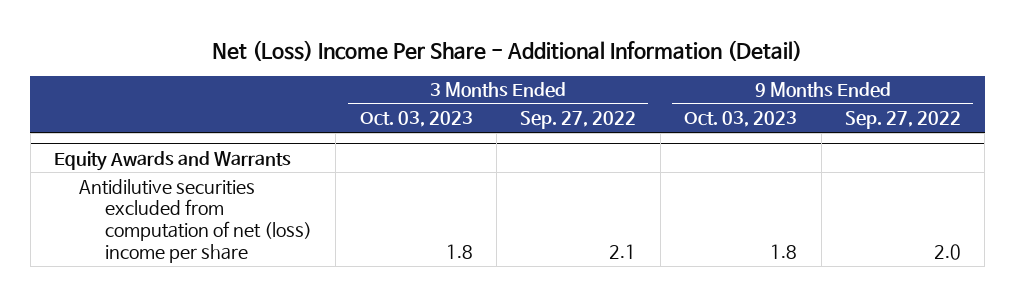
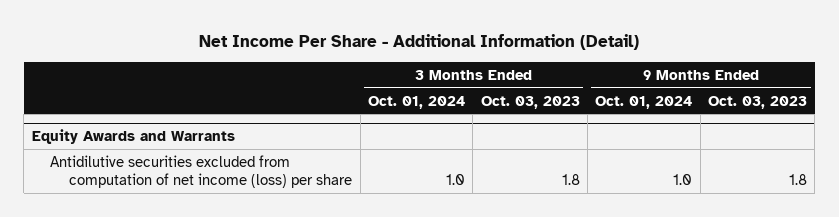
- Net (Loss) Income Per Share - Additional Information (Detail)
+ Net Income Per Share - Additional Information (Detail)
- | 3 Months Ended Oct. 03, 2023 | 3 Months Ended Sep. 27, 2022 | 9 Months Ended Oct. 03, 2023 | 9 Months Ended Sep. 27, 2022
+ | 3 Months Ended Oct. 01, 2024 | 3 Months Ended Oct. 03, 2023 | 9 Months Ended Oct. 01, 2024 | 9 Months Ended Oct. 03, 2023
@ Equity Awards and Warrants
- Antidilutive securities excluded from computation of net (loss) income per share | 1.8 | 2.1 | 1.8 | 2.0
+ Antidilutive securities excluded from computation of net income (loss) per share | 1.0 | 1.8 | 1.0 | 1.8

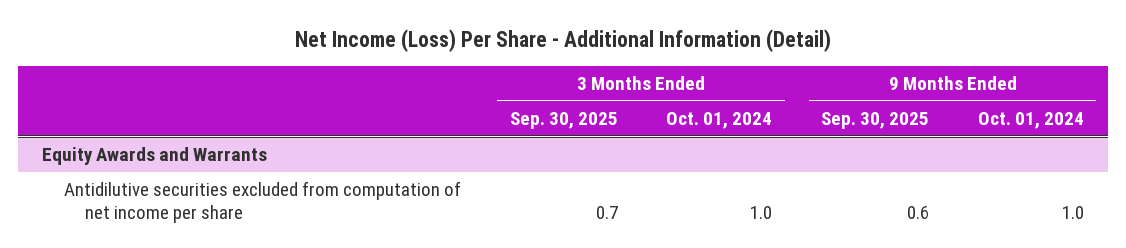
- Net Income Per Share - Additional Information (Detail)
+ Net Income (Loss) Per Share - Additional Information (Detail)
- | 3 Months Ended Oct. 01, 2024 | 3 Months Ended Oct. 03, 2023 | 9 Months Ended Oct. 01, 2024 | 9 Months Ended Oct. 03, 2023
+ | 3 Months Ended Sep. 30, 2025 | 3 Months Ended Oct. 01, 2024 | 9 Months Ended Sep. 30, 2025 | 9 Months Ended Oct. 01, 2024
@ Equity Awards and Warrants
- Antidilutive securities excluded from computation of net income (loss) per share | 1.0 | 1.8 | 1.0 | 1.8
+ Antidilutive securities excluded from computation of net income per share | 0.7 | 1.0 | 0.6 | 1.0

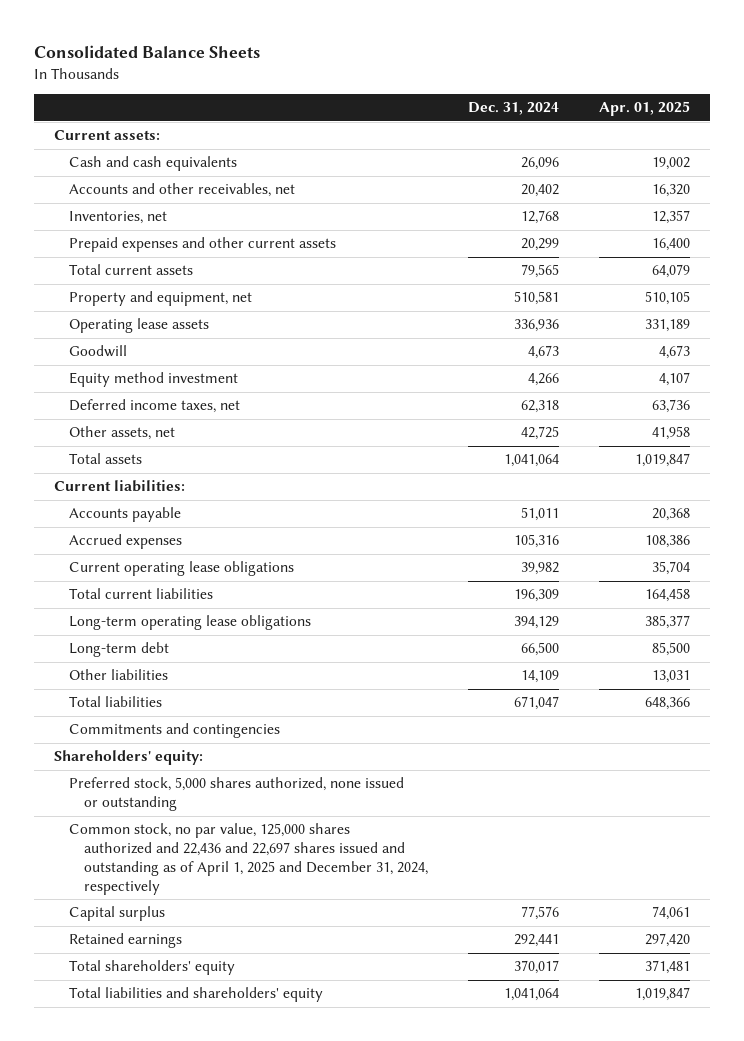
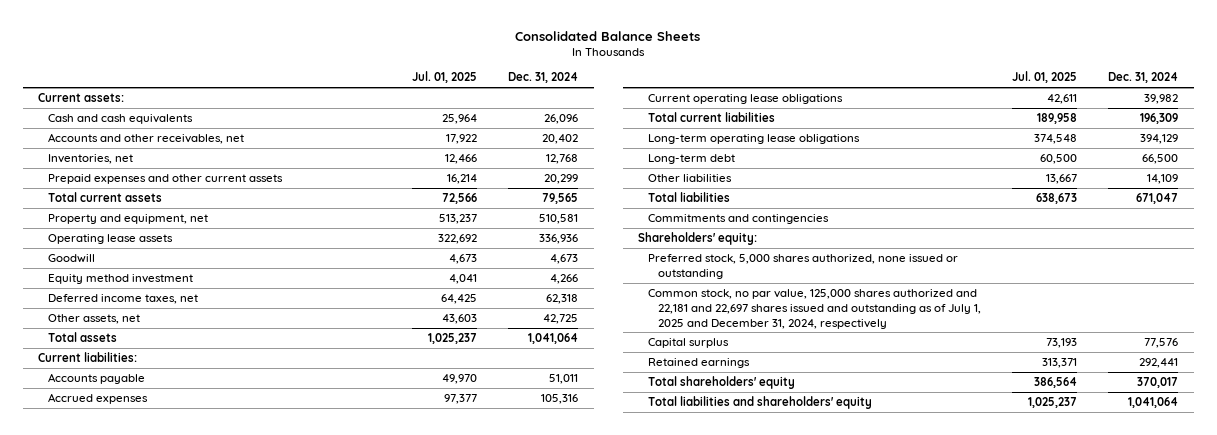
- | Dec. 31, 2024 | Apr. 01, 2025
+ | Jul. 01, 2025 | Dec. 31, 2024
- Common stock, no par value, 125,000 shares authorized and 22,436 and 22,697 shares issued and outstanding as of April 1, 2025 and December 31, 2024, respectively
+ Common stock, no par value, 125,000 shares authorized and 22,181 and 22,697 shares issued and outstanding as of July 1, 2025 and December 31, 2024, respectively

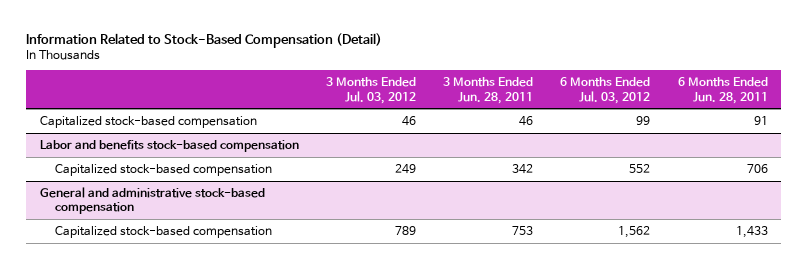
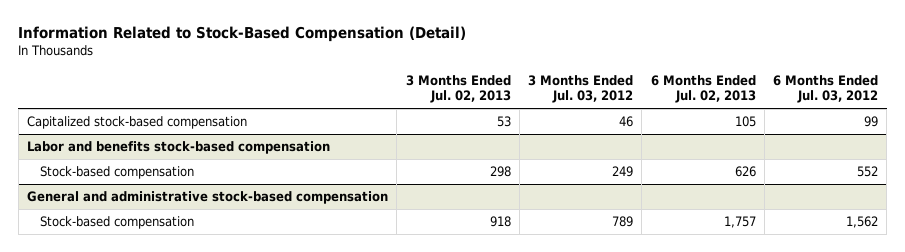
- | 3 Months Ended Jul. 03, 2012 | 3 Months Ended Jun. 28, 2011 | 6 Months Ended Jul. 03, 2012 | 6 Months Ended Jun. 28, 2011
+ | 3 Months Ended Jul. 02, 2013 | 3 Months Ended Jul. 03, 2012 | 6 Months Ended Jul. 02, 2013 | 6 Months Ended Jul. 03, 2012
@ Labor and benefits stock-based compensation
- Capitalized stock-based compensation | 249 | 342 | 552 | 706
+ Stock-based compensation | 298 | 249 | 626 | 552
@ General and administrative stock-based compensation
- Capitalized stock-based compensation | 789 | 753 | 1,562 | 1,433
+ Stock-based compensation | 918 | 789 | 1,757 | 1,562

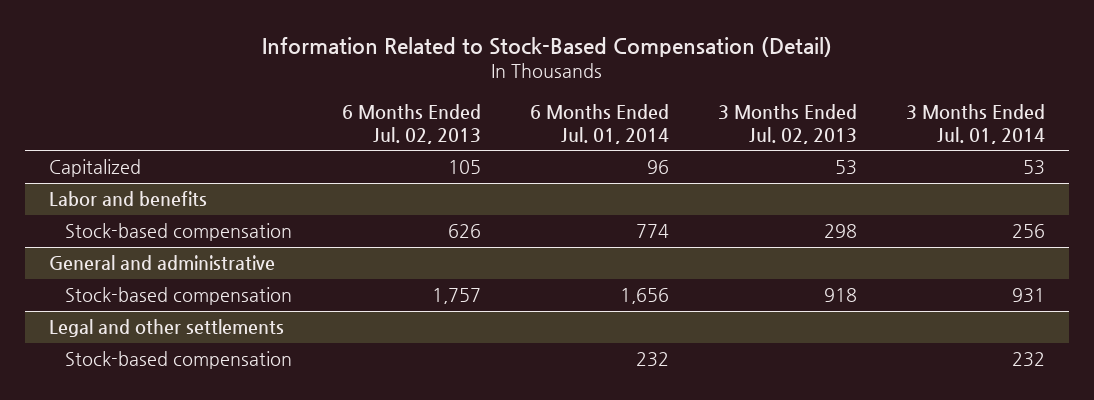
- | 3 Months Ended Jul. 02, 2013 | 3 Months Ended Jul. 03, 2012 | 6 Months Ended Jul. 02, 2013 | 6 Months Ended Jul. 03, 2012
+ | 6 Months Ended Jul. 02, 2013 | 6 Months Ended Jul. 01, 2014 | 3 Months Ended Jul. 02, 2013 | 3 Months Ended Jul. 01, 2014
- Capitalized stock-based compensation | 53 | 46 | 105 | 99
- Labor and benefits stock-based compensation
+ Capitalized | 105 | 96 | 53 | 53
+ Labor and benefits
- General and administrative stock-based compensation
+ General and administrative
+ Legal and other settlements
+ Stock-based compensation | | 232 | | 232

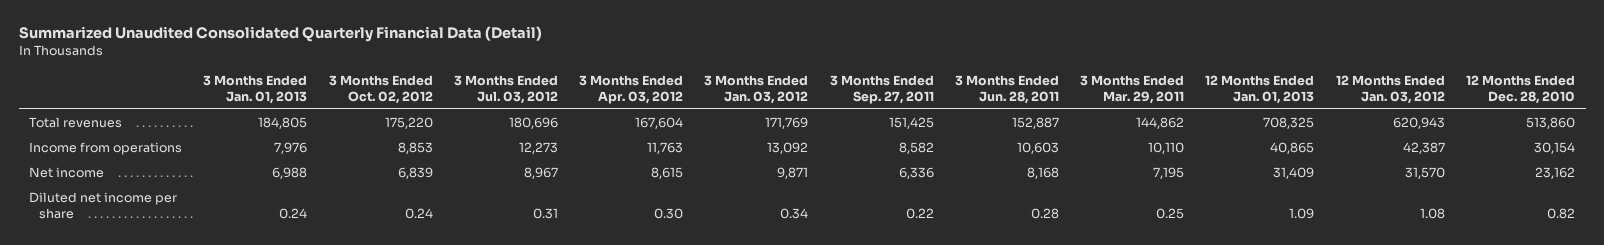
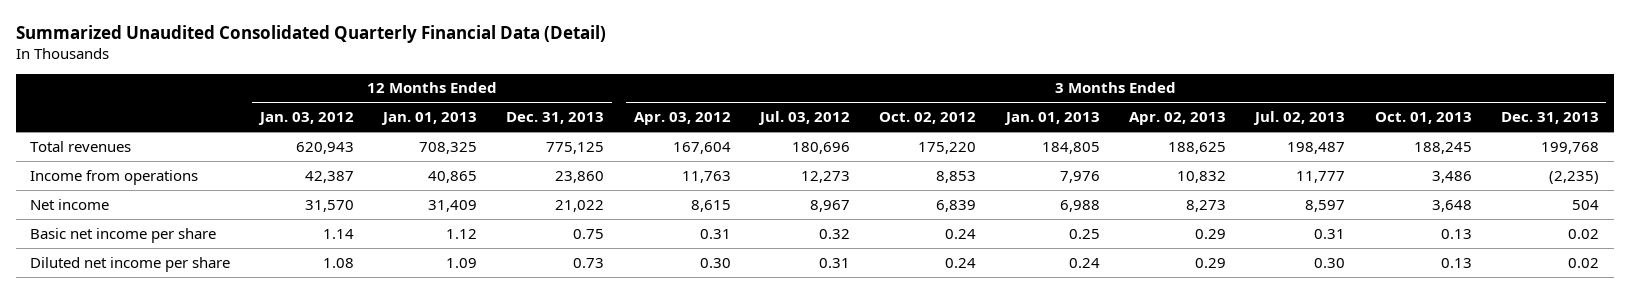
- | 3 Months Ended Jan. 01, 2013 | 3 Months Ended Oct. 02, 2012 | 3 Months Ended Jul. 03, 2012 | 3 Months Ended Apr. 03, 2012 | 3 Months Ended Jan. 03, 2012 | 3 Months Ended Sep. 27, 2011 | 3 Months Ended Jun. 28, 2011 | 3 Months Ended Mar. 29, 2011 | 12 Months Ended Jan. 01, 2013 | 12 Months Ended Jan. 03, 2012 | 12 Months Ended Dec. 28, 2010
+ | 12 Months Ended Jan. 03, 2012 | 12 Months Ended Jan. 01, 2013 | 12 Months Ended Dec. 31, 2013 | 3 Months Ended Apr. 03, 2012 | 3 Months Ended Jul. 03, 2012 | 3 Months Ended Oct. 02, 2012 | 3 Months Ended Jan. 01, 2013 | 3 Months Ended Apr. 02, 2013 | 3 Months Ended Jul. 02, 2013 | 3 Months Ended Oct. 01, 2013 | 3 Months Ended Dec. 31, 2013
+ Basic net income per share | 1.14 | 1.12 | 0.75 | 0.31 | 0.32 | 0.24 | 0.25 | 0.29 | 0.31 | 0.13 | 0.02

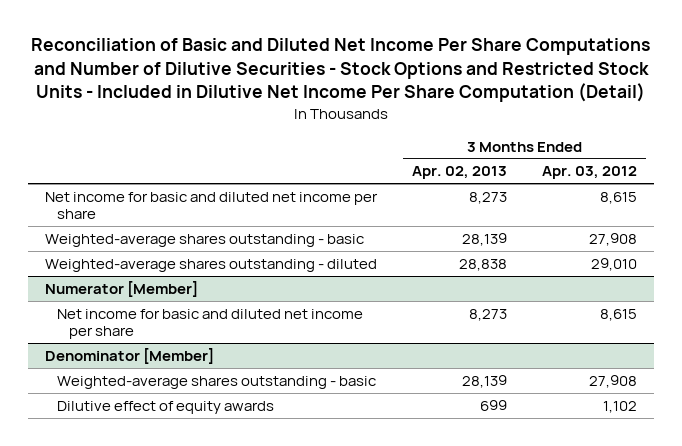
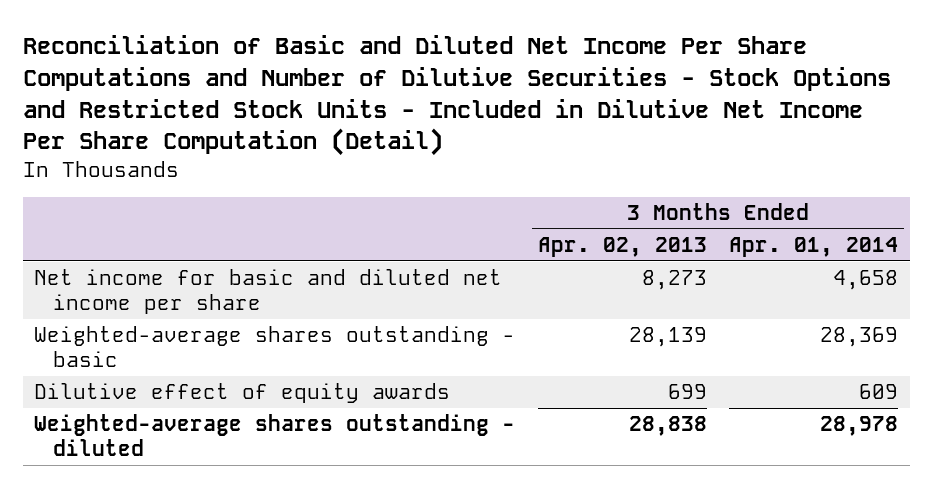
- | 3 Months Ended Apr. 02, 2013 | 3 Months Ended Apr. 03, 2012
+ | 3 Months Ended Apr. 02, 2013 | 3 Months Ended Apr. 01, 2014
- Numerator [Member]
- Net income for basic and diluted net income per share | 8,273 | 8,615
- Denominator [Member]
- Weighted-average shares outstanding - basic | 28,139 | 27,908
moved down: Weighted-average shares outstanding - diluted | 28,838 | 28,978

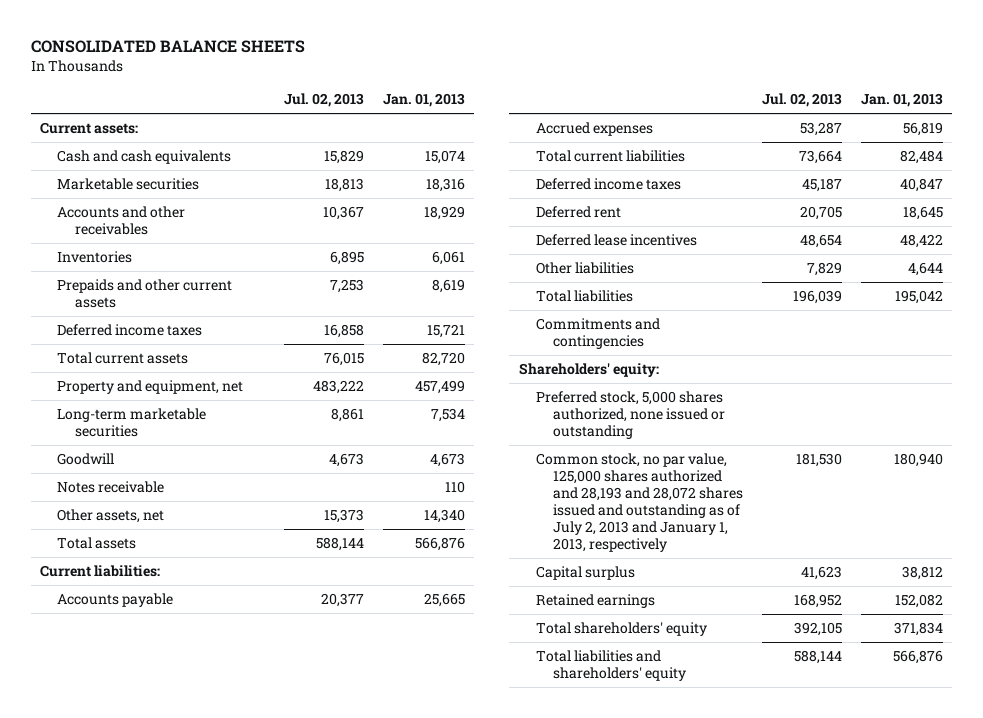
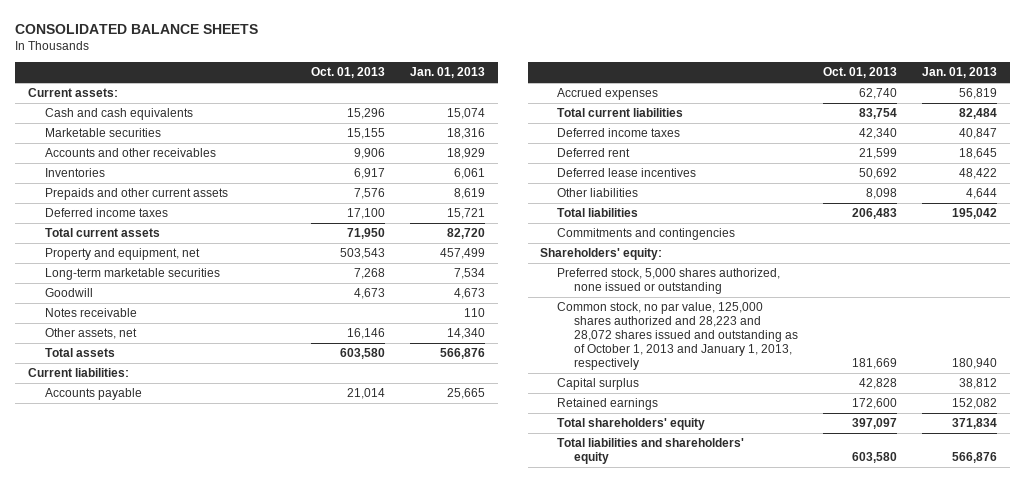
- | Jul. 02, 2013 | Jan. 01, 2013
+ | Oct. 01, 2013 | Jan. 01, 2013
- Common stock, no par value, 125,000 shares authorized and 28,193 and 28,072 shares issued and outstanding as of July 2, 2013 and January 1, 2013, respectively | 181,530 | 180,940
+ Common stock, no par value, 125,000 shares authorized and 28,223 and 28,072 shares issued and outstanding as of October 1, 2013 and January 1, 2013, respectively | 181,669 | 180,940

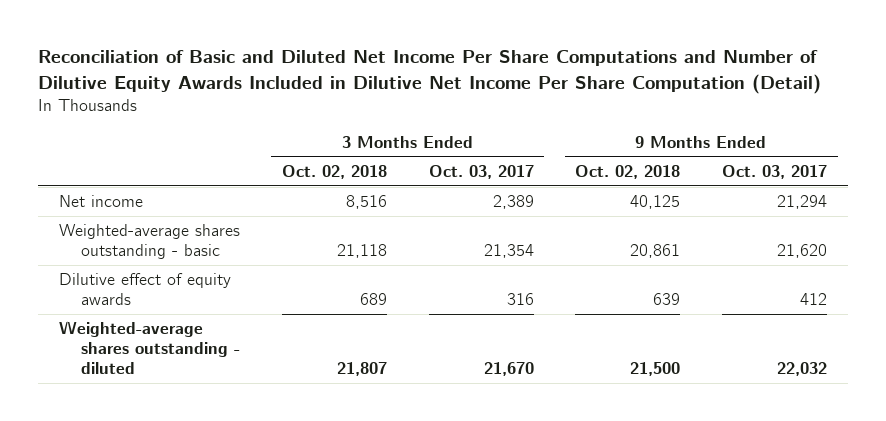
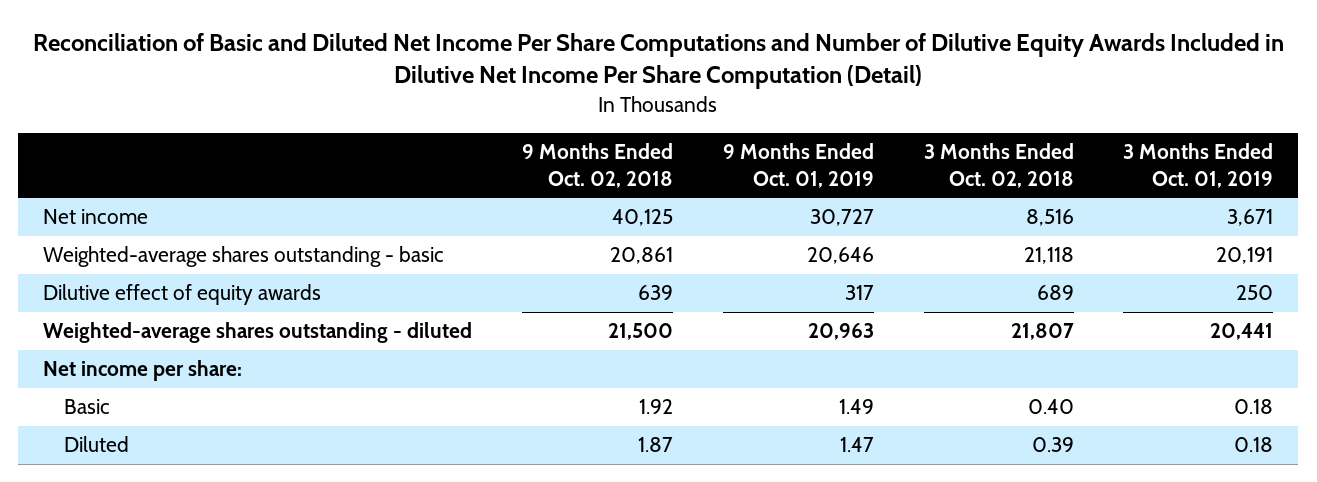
- | 3 Months Ended Oct. 02, 2018 | 3 Months Ended Oct. 03, 2017 | 9 Months Ended Oct. 02, 2018 | 9 Months Ended Oct. 03, 2017
+ | 9 Months Ended Oct. 02, 2018 | 9 Months Ended Oct. 01, 2019 | 3 Months Ended Oct. 02, 2018 | 3 Months Ended Oct. 01, 2019
+ Net income per share:
+ Basic | 1.92 | 1.49 | 0.40 | 0.18
+ Diluted | 1.87 | 1.47 | 0.39 | 0.18

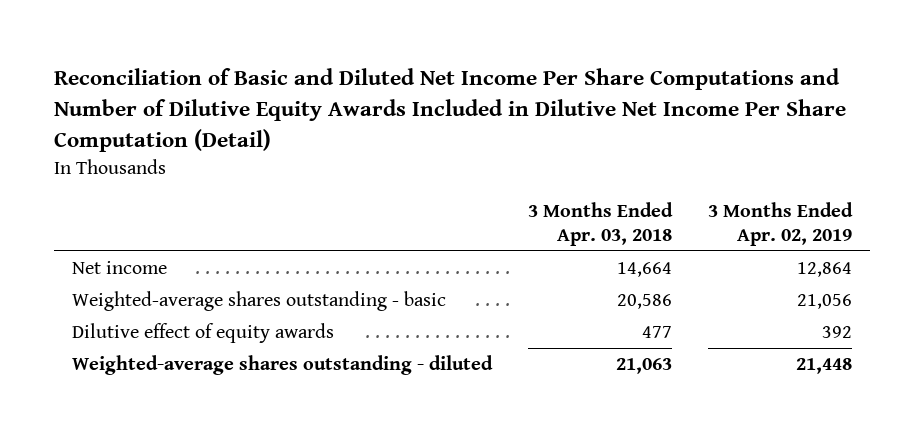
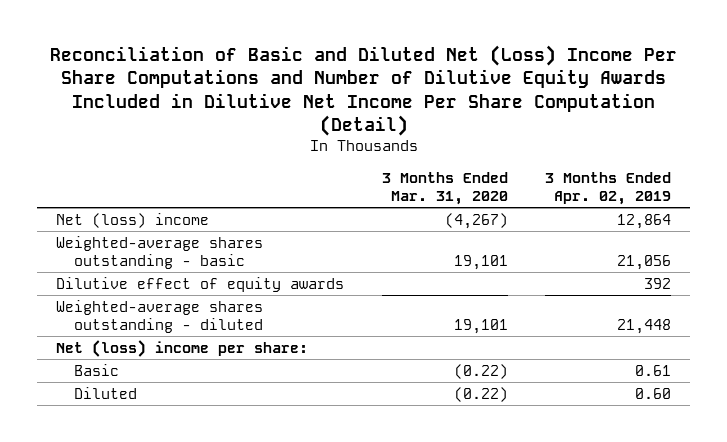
- Reconciliation of Basic and Diluted Net Income Per Share Computations and Number of Dilutive Equity Awards Included in Dilutive Net Income Per Share Computation (Detail)
+ Reconciliation of Basic and Diluted Net (Loss) Income Per Share Computations and Number of Dilutive Equity Awards Included in Dilutive Net Income Per Share Computation (Detail)
- | 3 Months Ended Apr. 03, 2018 | 3 Months Ended Apr. 02, 2019
+ | 3 Months Ended Mar. 31, 2020 | 3 Months Ended Apr. 02, 2019
- Net income | 14,664 | 12,864
+ Net (loss) income | (4,267) | 12,864
+ Net (loss) income per share:
+ Basic | (0.22) | 0.61
+ Diluted | (0.22) | 0.60

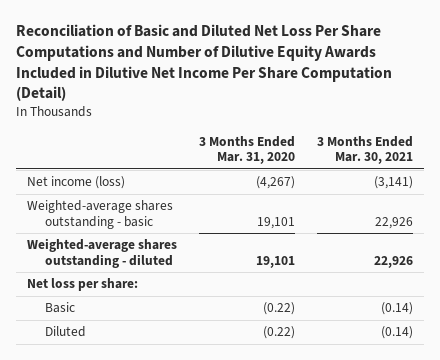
- Reconciliation of Basic and Diluted Net (Loss) Income Per Share Computations and Number of Dilutive Equity Awards Included in Dilutive Net Income Per Share Computation (Detail)
+ Reconciliation of Basic and Diluted Net Loss Per Share Computations and Number of Dilutive Equity Awards Included in Dilutive Net Income Per Share Computation (Detail)
- | 3 Months Ended Mar. 31, 2020 | 3 Months Ended Apr. 02, 2019
+ | 3 Months Ended Mar. 31, 2020 | 3 Months Ended Mar. 30, 2021
- Net (loss) income | (4,267) | 12,864
+ Net income (loss) | (4,267) | (3,141)
- Dilutive effect of equity awards | | 392
- Net (loss) income per share:
+ Net loss per share:

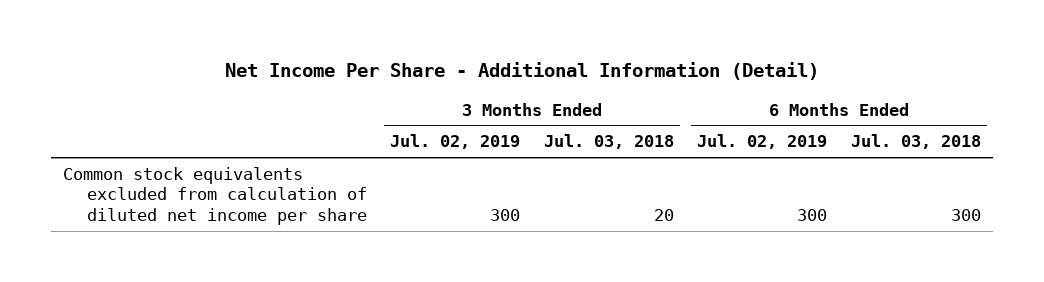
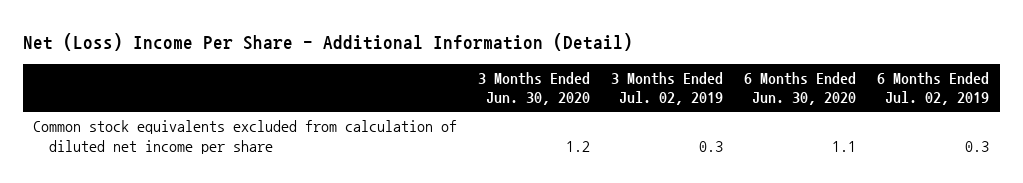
- Net Income Per Share - Additional Information (Detail)
+ Net (Loss) Income Per Share - Additional Information (Detail)
- | 3 Months Ended Jul. 02, 2019 | 3 Months Ended Jul. 03, 2018 | 6 Months Ended Jul. 02, 2019 | 6 Months Ended Jul. 03, 2018
+ | 3 Months Ended Jun. 30, 2020 | 3 Months Ended Jul. 02, 2019 | 6 Months Ended Jun. 30, 2020 | 6 Months Ended Jul. 02, 2019
- Common stock equivalents excluded from calculation of diluted net income per share | 300 | 20 | 300 | 300
+ Common stock equivalents excluded from calculation of diluted net income per share | 1.2 | 0.3 | 1.1 | 0.3

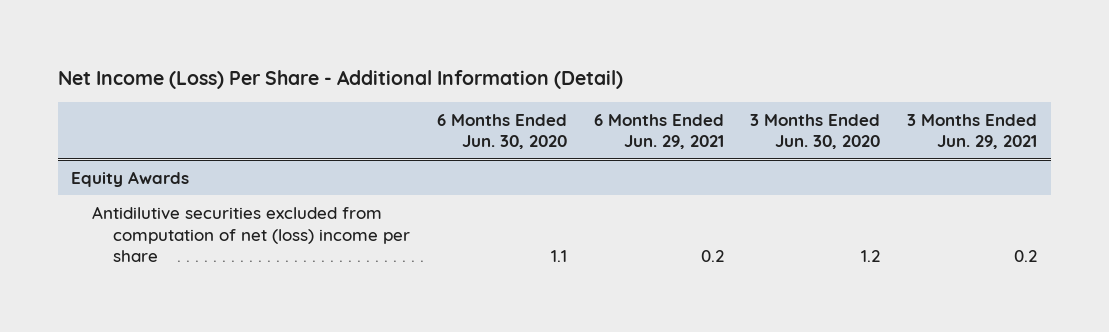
- Net (Loss) Income Per Share - Additional Information (Detail)
+ Net Income (Loss) Per Share - Additional Information (Detail)
- | 3 Months Ended Jun. 30, 2020 | 3 Months Ended Jul. 02, 2019 | 6 Months Ended Jun. 30, 2020 | 6 Months Ended Jul. 02, 2019
+ | 6 Months Ended Jun. 30, 2020 | 6 Months Ended Jun. 29, 2021 | 3 Months Ended Jun. 30, 2020 | 3 Months Ended Jun. 29, 2021
- Common stock equivalents excluded from calculation of diluted net income per share | 1.2 | 0.3 | 1.1 | 0.3
+ Equity Awards
+ Antidilutive securities excluded from computation of net (loss) income per share | 1.1 | 0.2 | 1.2 | 0.2

